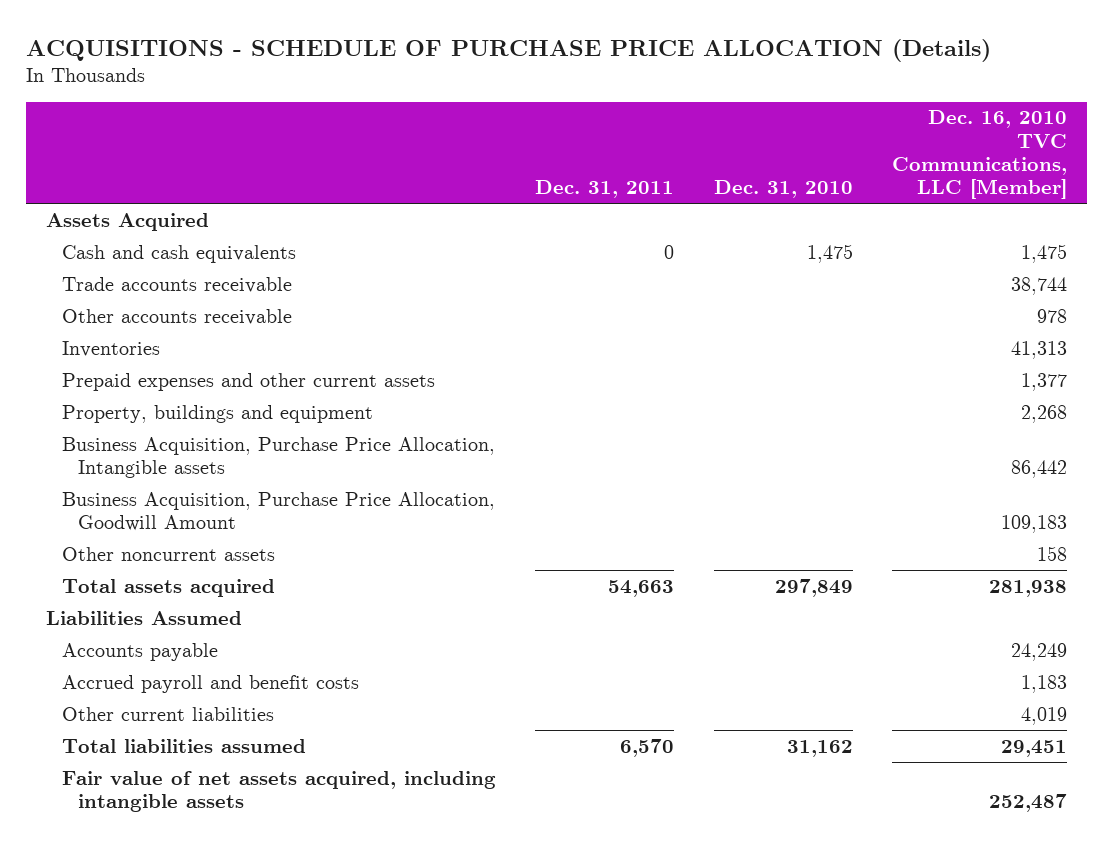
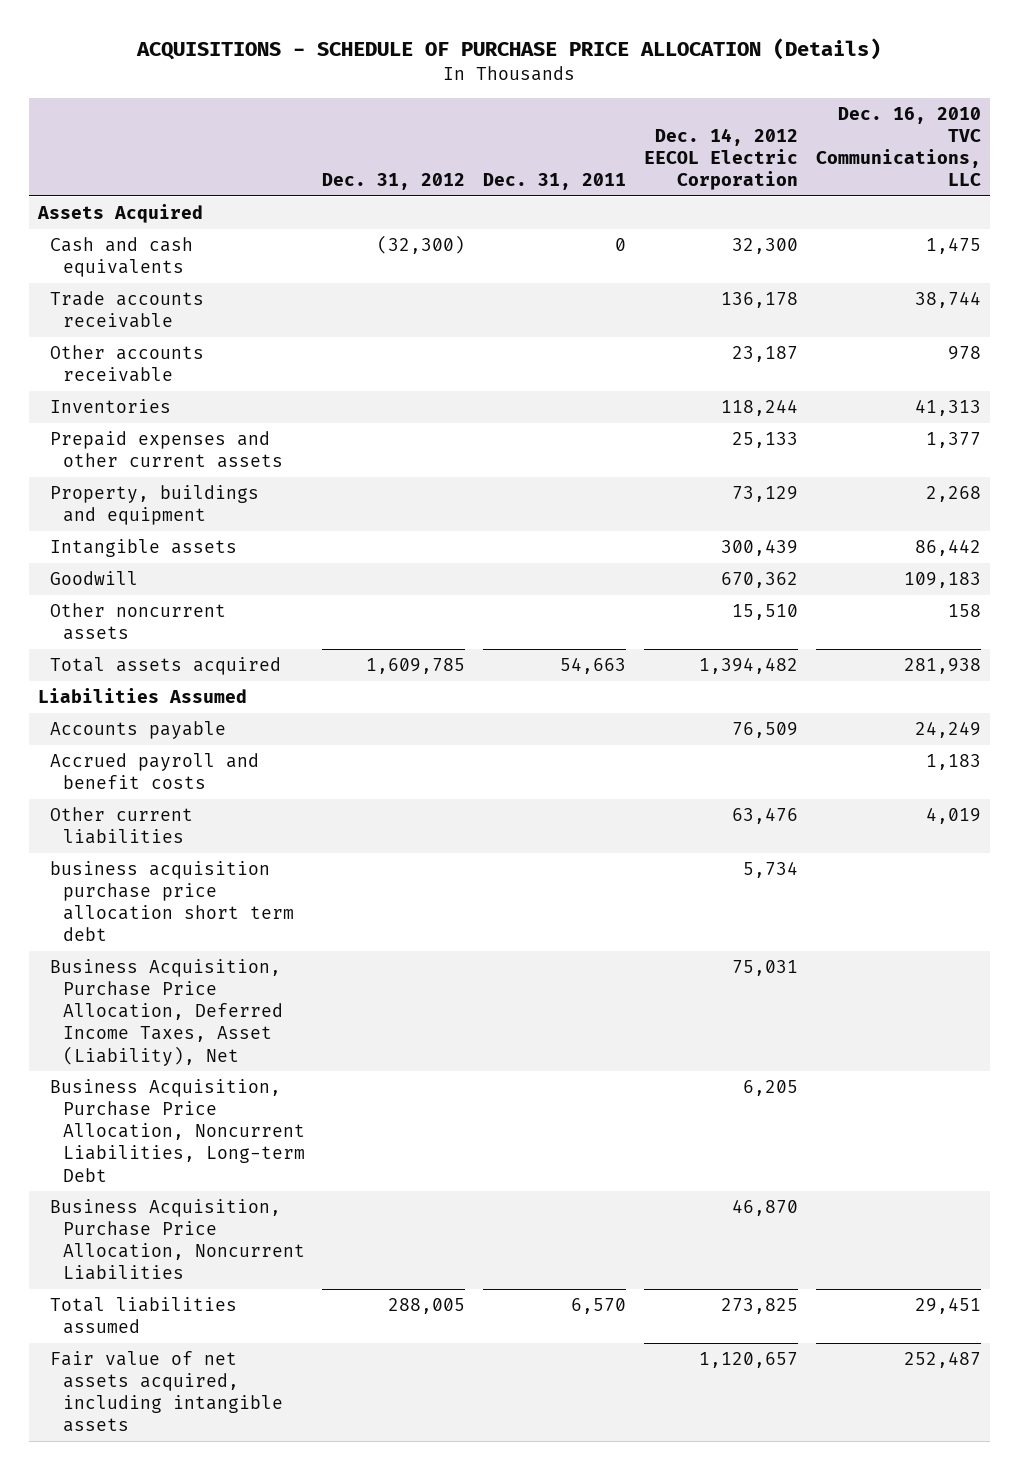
- | Dec. 31, 2011 | Dec. 31, 2010 | Dec. 16, 2010 TVC Communications, LLC [Member]
+ | Dec. 31, 2012 | Dec. 31, 2011 | Dec. 14, 2012 EECOL Electric Corporation | Dec. 16, 2010 TVC Communications, LLC
- Business Acquisition, Purchase Price Allocation, Intangible assets | | | 86,442
- Business Acquisition, Purchase Price Allocation, Goodwill Amount | | | 109,183
+ Intangible assets | | | 300,439 | 86,442
+ Goodwill | | | 670,362 | 109,183
+ business acquisition purchase price allocation short term debt | | | 5,734 |
+ Business Acquisition, Purchase Price Allocation, Deferred Income Taxes, Asset (Liability), Net | | | 75,031 |
+ Business Acquisition, Purchase Price Allocation, Noncurrent Liabilities, Long-term Debt | | | 6,205 |
+ Business Acquisition, Purchase Price Allocation, Noncurrent Liabilities | | | 46,870 |

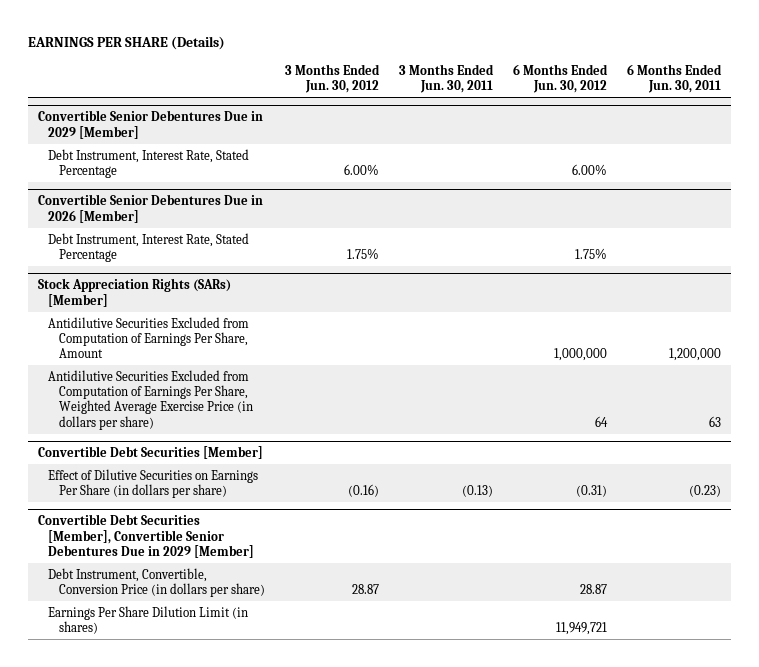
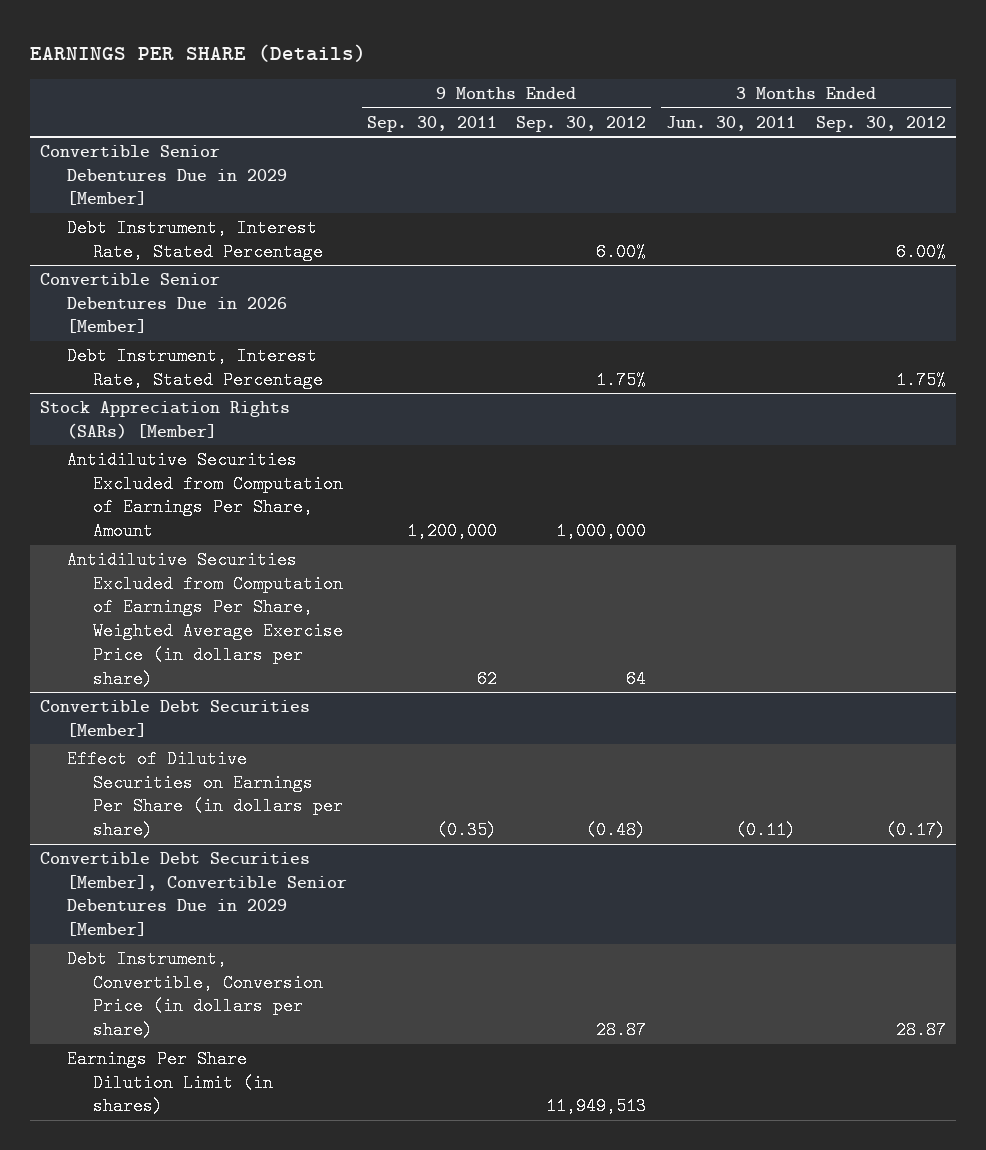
- | 3 Months Ended Jun. 30, 2012 | 3 Months Ended Jun. 30, 2011 | 6 Months Ended Jun. 30, 2012 | 6 Months Ended Jun. 30, 2011
+ | 9 Months Ended Sep. 30, 2011 | 9 Months Ended Sep. 30, 2012 | 3 Months Ended Jun. 30, 2011 | 3 Months Ended Sep. 30, 2012
@ Convertible Debt Securities [Member]
- Effect of Dilutive Securities on Earnings Per Share (in dollars per share) | (0.16) | (0.13) | (0.31) | (0.23)
+ Effect of Dilutive Securities on Earnings Per Share (in dollars per share) | (0.35) | (0.48) | (0.11) | (0.17)

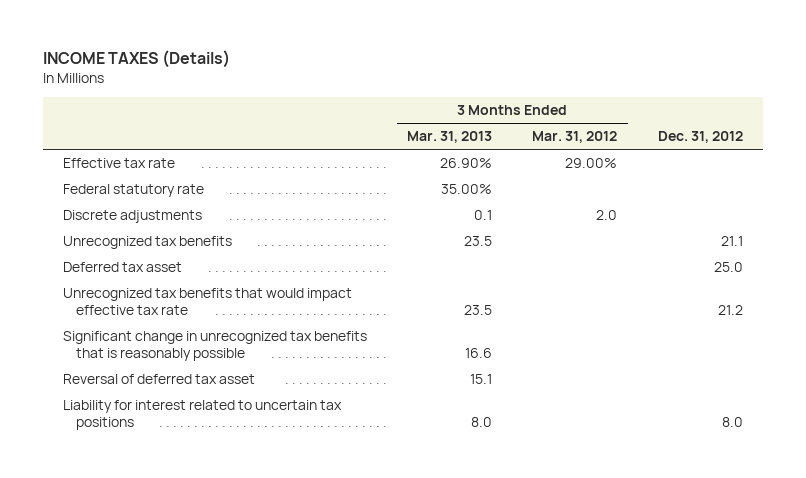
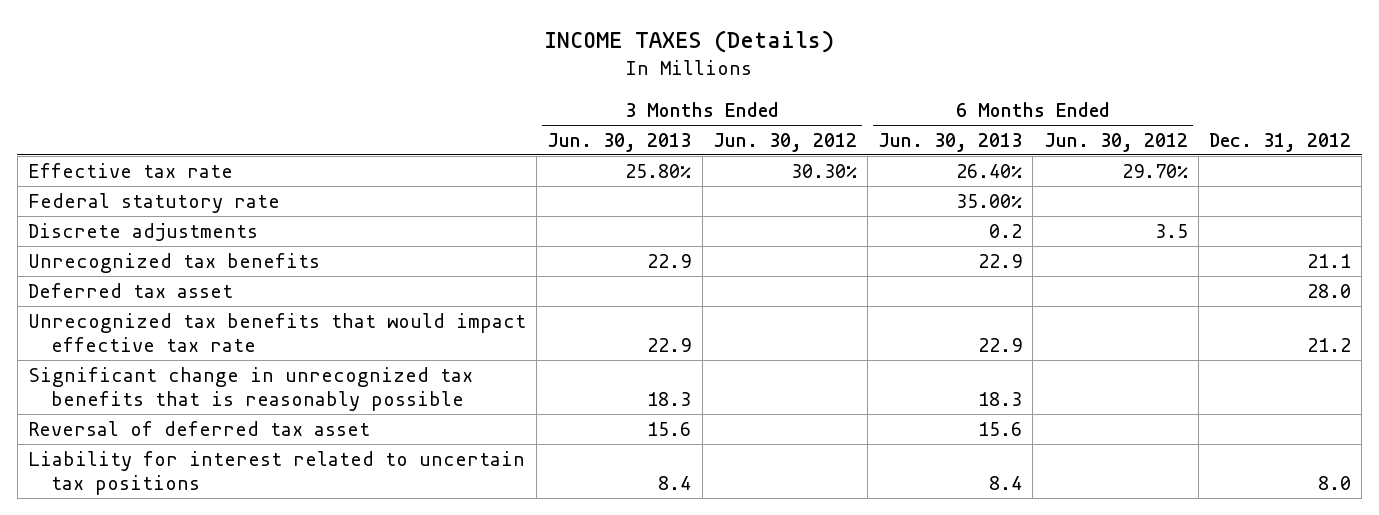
- | 3 Months Ended Mar. 31, 2013 | 3 Months Ended Mar. 31, 2012 | Dec. 31, 2012
+ | 3 Months Ended Jun. 30, 2013 | 3 Months Ended Jun. 30, 2012 | 6 Months Ended Jun. 30, 2013 | 6 Months Ended Jun. 30, 2012 | Dec. 31, 2012
- Deferred tax asset | | | 25.0
+ Deferred tax asset | | | | | 28.0

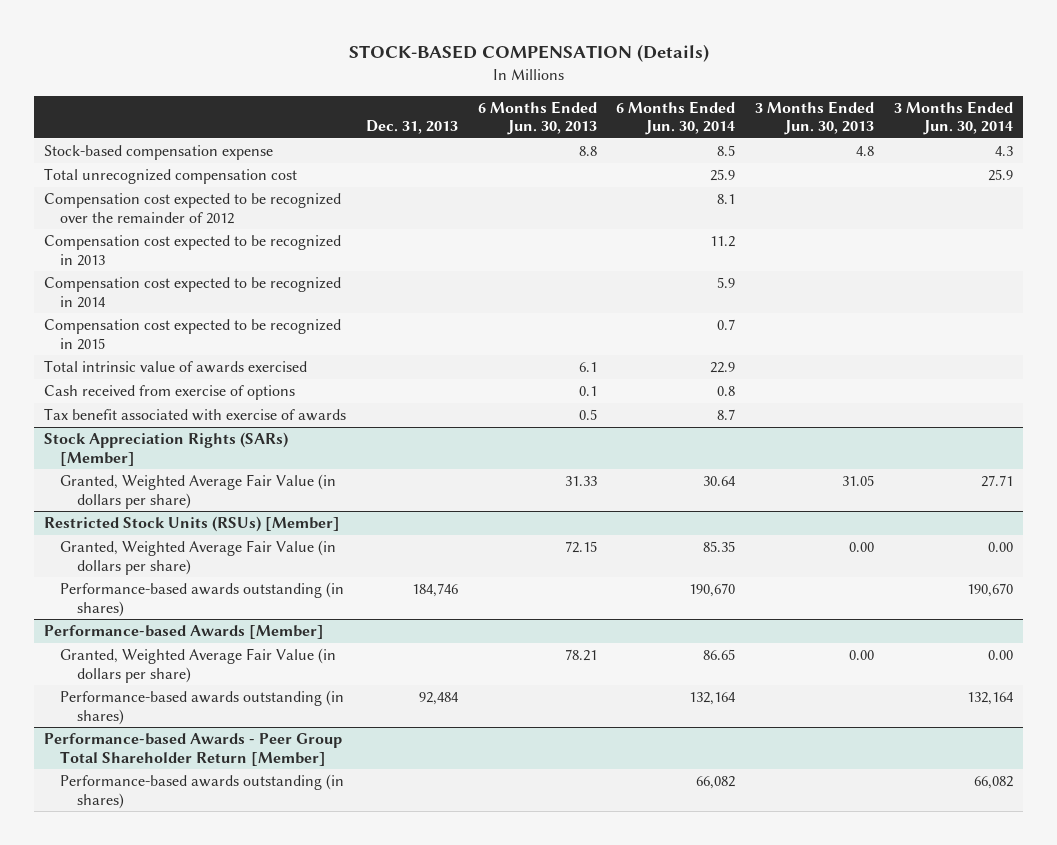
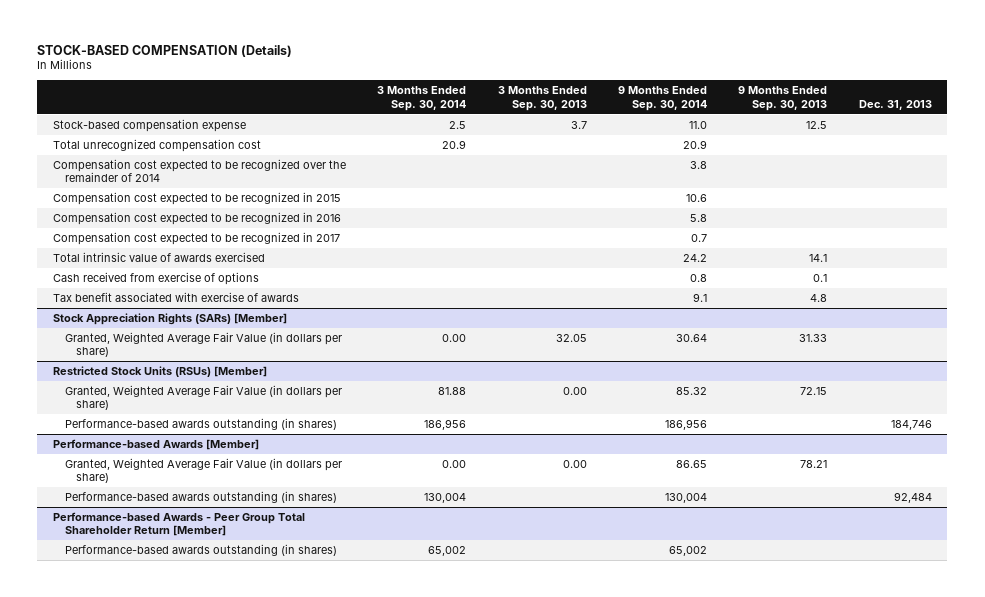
- | Dec. 31, 2013 | 6 Months Ended Jun. 30, 2013 | 6 Months Ended Jun. 30, 2014 | 3 Months Ended Jun. 30, 2013 | 3 Months Ended Jun. 30, 2014
+ | 3 Months Ended Sep. 30, 2014 | 3 Months Ended Sep. 30, 2013 | 9 Months Ended Sep. 30, 2014 | 9 Months Ended Sep. 30, 2013 | Dec. 31, 2013
- Compensation cost expected to be recognized over the remainder of 2012 | | | 8.1 | |
- Compensation cost expected to be recognized in 2013 | | | 11.2 | |
- Compensation cost expected to be recognized in 2014 | | | 5.9 | |
+ Compensation cost expected to be recognized over the remainder of 2014 | | | 3.8 | |
+ Compensation cost expected to be recognized in 2016 | | | 5.8 | |
+ Compensation cost expected to be recognized in 2017 | | | 0.7 | |

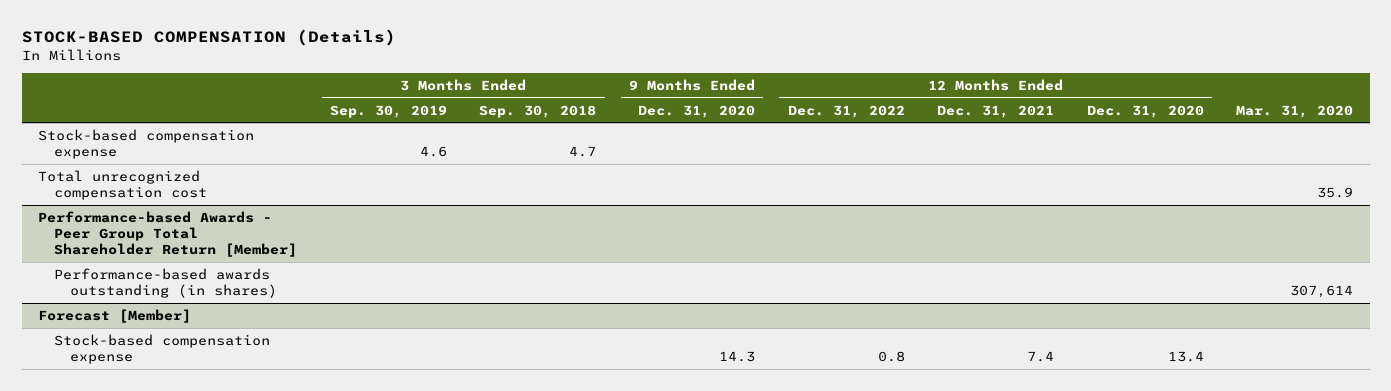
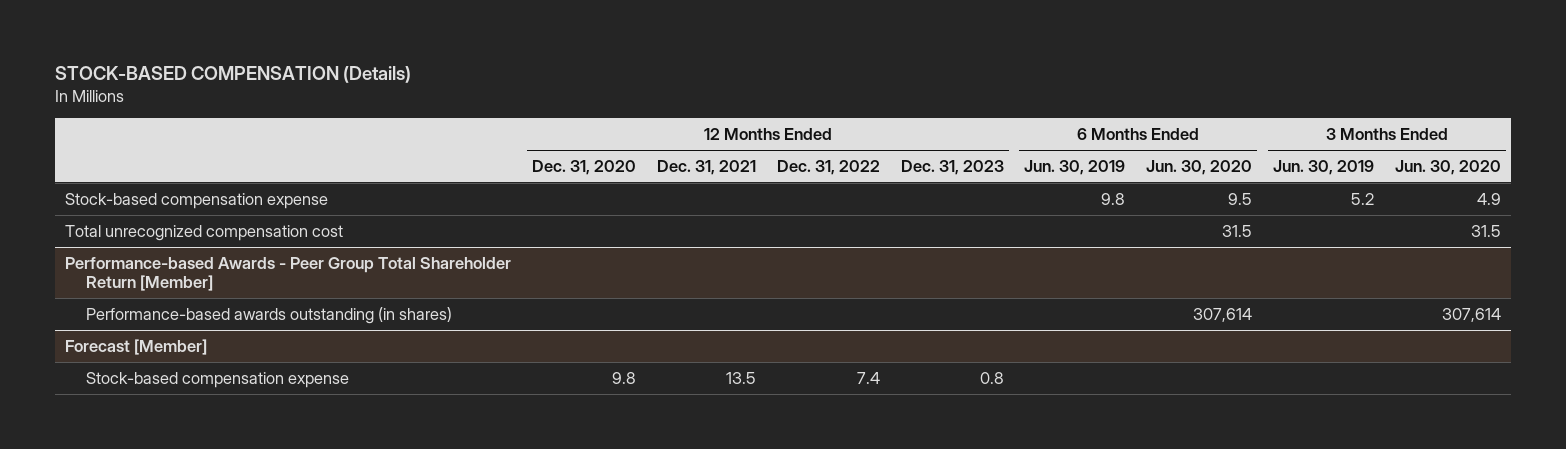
- | 3 Months Ended Sep. 30, 2019 | 3 Months Ended Sep. 30, 2018 | 9 Months Ended Dec. 31, 2020 | 12 Months Ended Dec. 31, 2022 | 12 Months Ended Dec. 31, 2021 | 12 Months Ended Dec. 31, 2020 | Mar. 31, 2020
+ | 12 Months Ended Dec. 31, 2020 | 12 Months Ended Dec. 31, 2021 | 12 Months Ended Dec. 31, 2022 | 12 Months Ended Dec. 31, 2023 | 6 Months Ended Jun. 30, 2019 | 6 Months Ended Jun. 30, 2020 | 3 Months Ended Jun. 30, 2019 | 3 Months Ended Jun. 30, 2020
@ Forecast [Member]
- Stock-based compensation expense | | | 14.3 | 0.8 | 7.4 | 13.4 |
+ Stock-based compensation expense | 9.8 | 13.5 | 7.4 | 0.8 | | | |

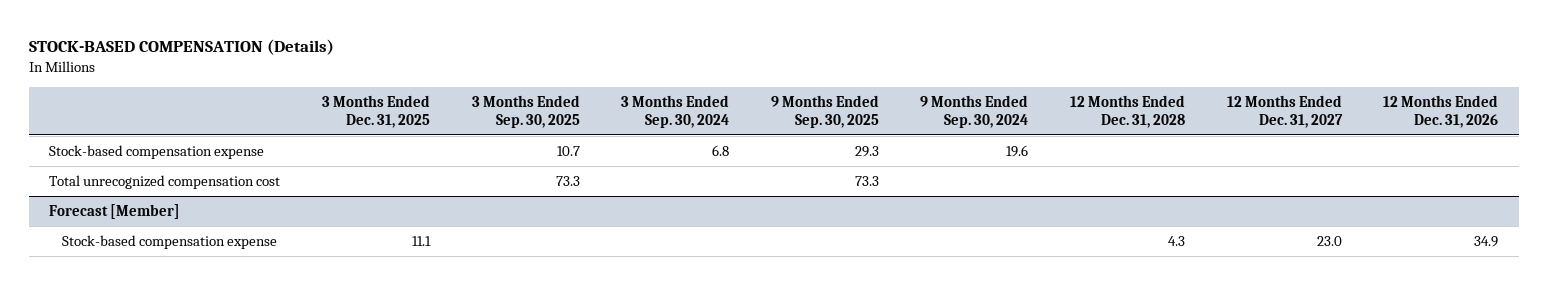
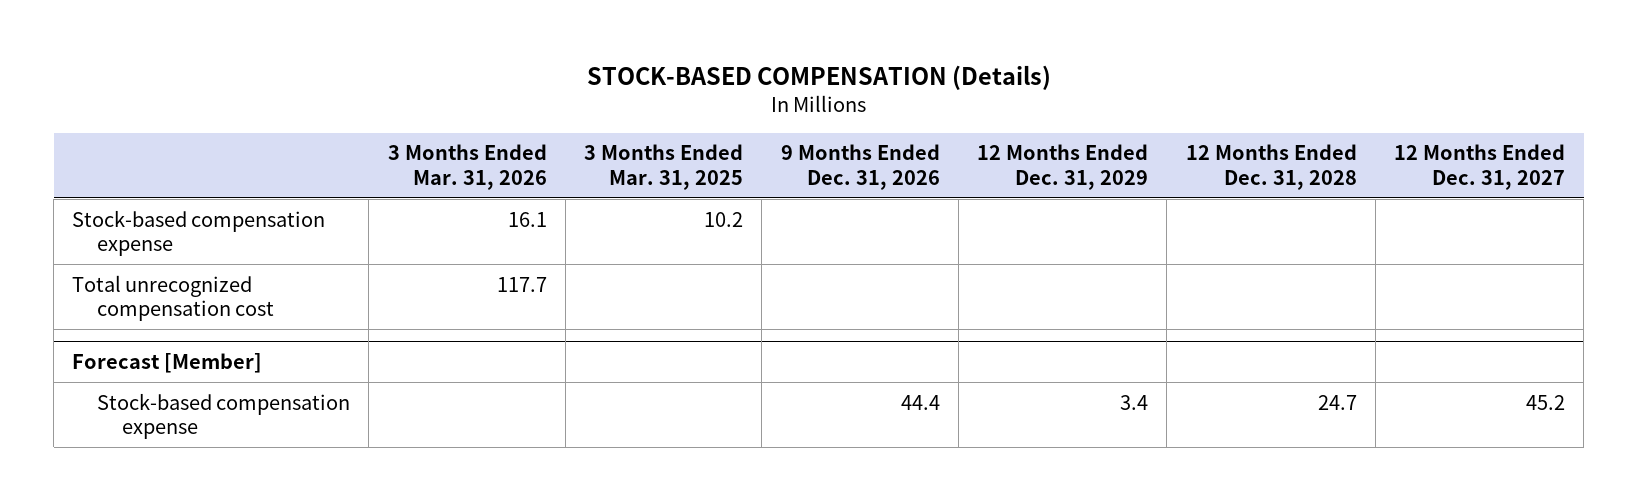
- | 3 Months Ended Dec. 31, 2025 | 3 Months Ended Sep. 30, 2025 | 3 Months Ended Sep. 30, 2024 | 9 Months Ended Sep. 30, 2025 | 9 Months Ended Sep. 30, 2024 | 12 Months Ended Dec. 31, 2028 | 12 Months Ended Dec. 31, 2027 | 12 Months Ended Dec. 31, 2026
+ | 3 Months Ended Mar. 31, 2026 | 3 Months Ended Mar. 31, 2025 | 9 Months Ended Dec. 31, 2026 | 12 Months Ended Dec. 31, 2029 | 12 Months Ended Dec. 31, 2028 | 12 Months Ended Dec. 31, 2027
@ Forecast [Member]
- Stock-based compensation expense | 11.1 | | | | | 4.3 | 23.0 | 34.9
+ Stock-based compensation expense | | | 44.4 | 3.4 | 24.7 | 45.2

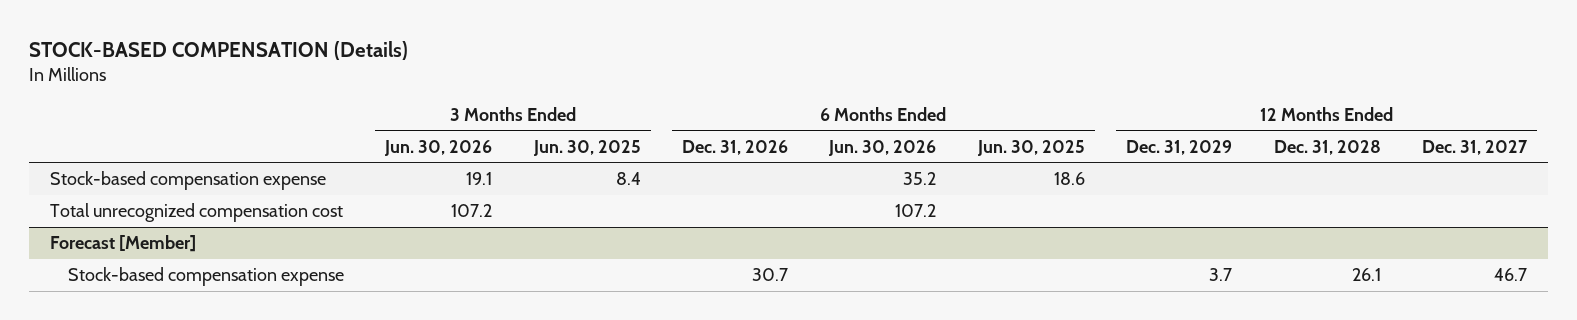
- | 3 Months Ended Mar. 31, 2026 | 3 Months Ended Mar. 31, 2025 | 9 Months Ended Dec. 31, 2026 | 12 Months Ended Dec. 31, 2029 | 12 Months Ended Dec. 31, 2028 | 12 Months Ended Dec. 31, 2027
+ | 3 Months Ended Jun. 30, 2026 | 3 Months Ended Jun. 30, 2025 | 6 Months Ended Dec. 31, 2026 | 6 Months Ended Jun. 30, 2026 | 6 Months Ended Jun. 30, 2025 | 12 Months Ended Dec. 31, 2029 | 12 Months Ended Dec. 31, 2028 | 12 Months Ended Dec. 31, 2027
@ Forecast [Member]
- Stock-based compensation expense | | | 44.4 | 3.4 | 24.7 | 45.2
+ Stock-based compensation expense | | | 30.7 | | | 3.7 | 26.1 | 46.7

